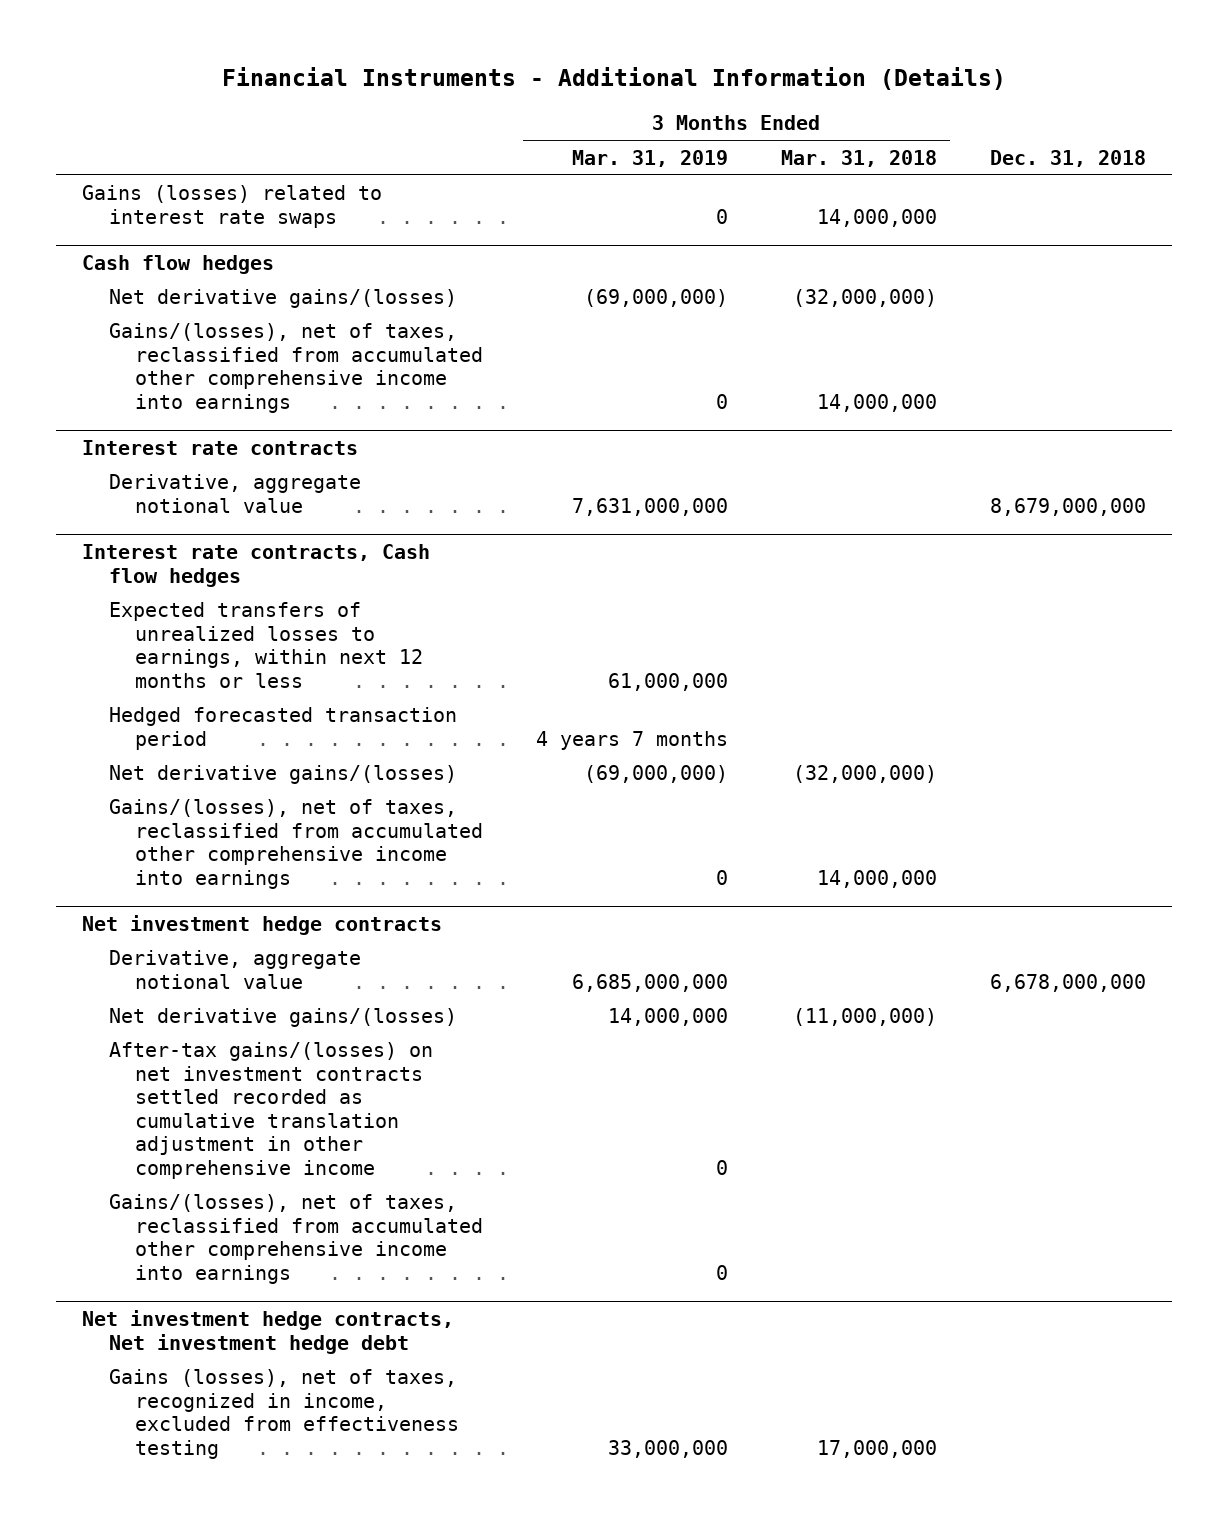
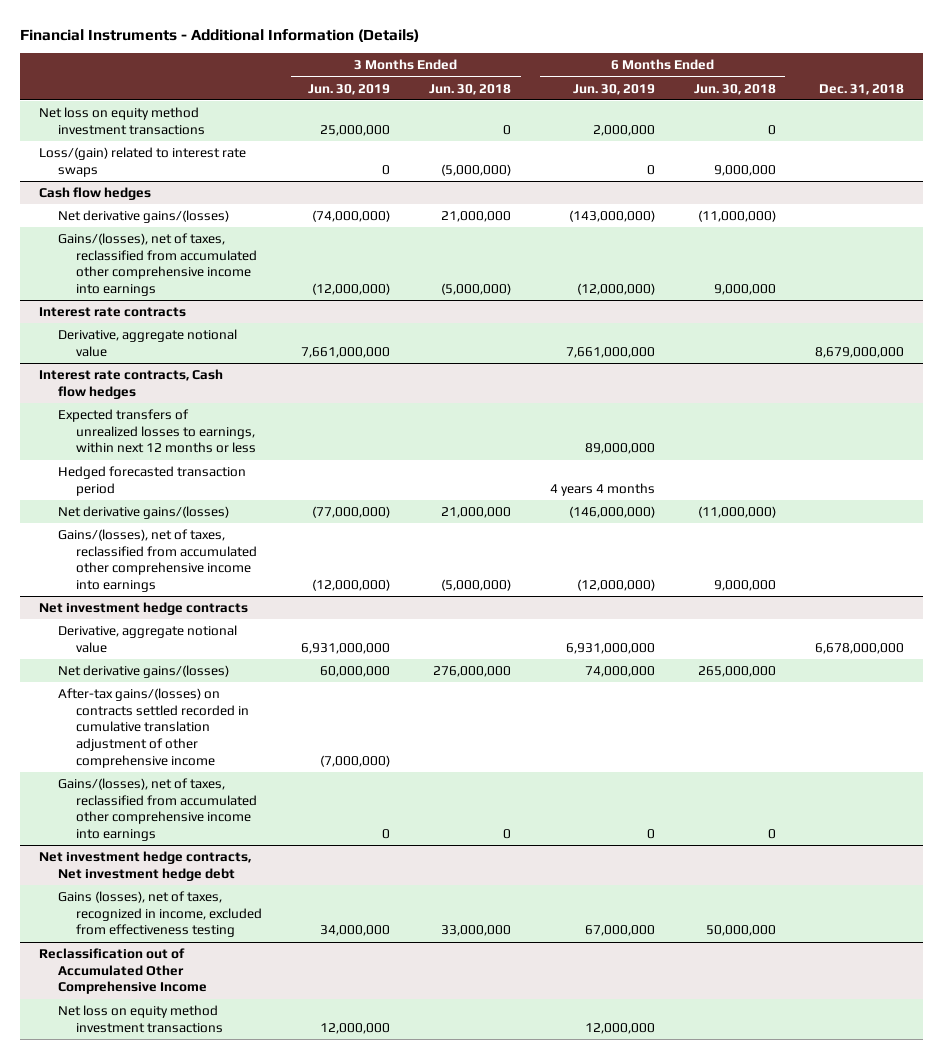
- | 3 Months Ended Mar. 31, 2019 | 3 Months Ended Mar. 31, 2018 | Dec. 31, 2018
+ | 3 Months Ended Jun. 30, 2019 | 3 Months Ended Jun. 30, 2018 | 6 Months Ended Jun. 30, 2019 | 6 Months Ended Jun. 30, 2018 | Dec. 31, 2018
- Gains (losses) related to interest rate swaps | 0 | 14,000,000 |
+ Net loss on equity method investment transactions | 25,000,000 | 0 | 2,000,000 | 0 |
+ Loss/(gain) related to interest rate swaps | 0 | (5,000,000) | 0 | 9,000,000 |
@ Net investment hedge contracts
- After-tax gains/(losses) on net investment contracts settled recorded as cumulative translation adjustment in other comprehensive income | 0 | |
+ After-tax gains/(losses) on contracts settled recorded in cumulative translation adjustment of other comprehensive income | (7,000,000) | | | |
+ Reclassification out of Accumulated Other Comprehensive Income
+ Net loss on equity method investment transactions | 12,000,000 | | 12,000,000 | |

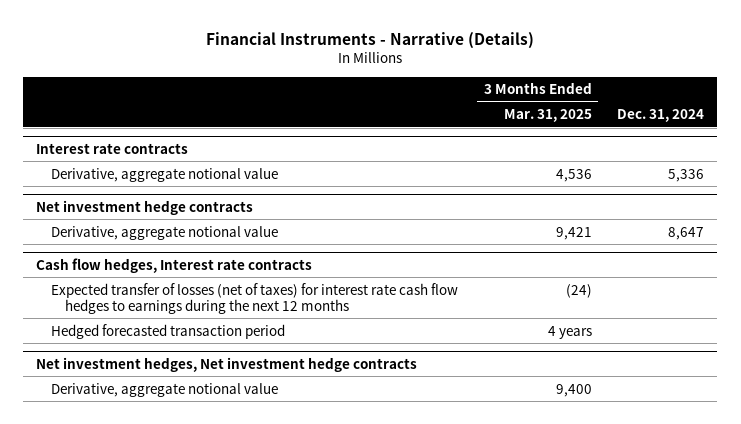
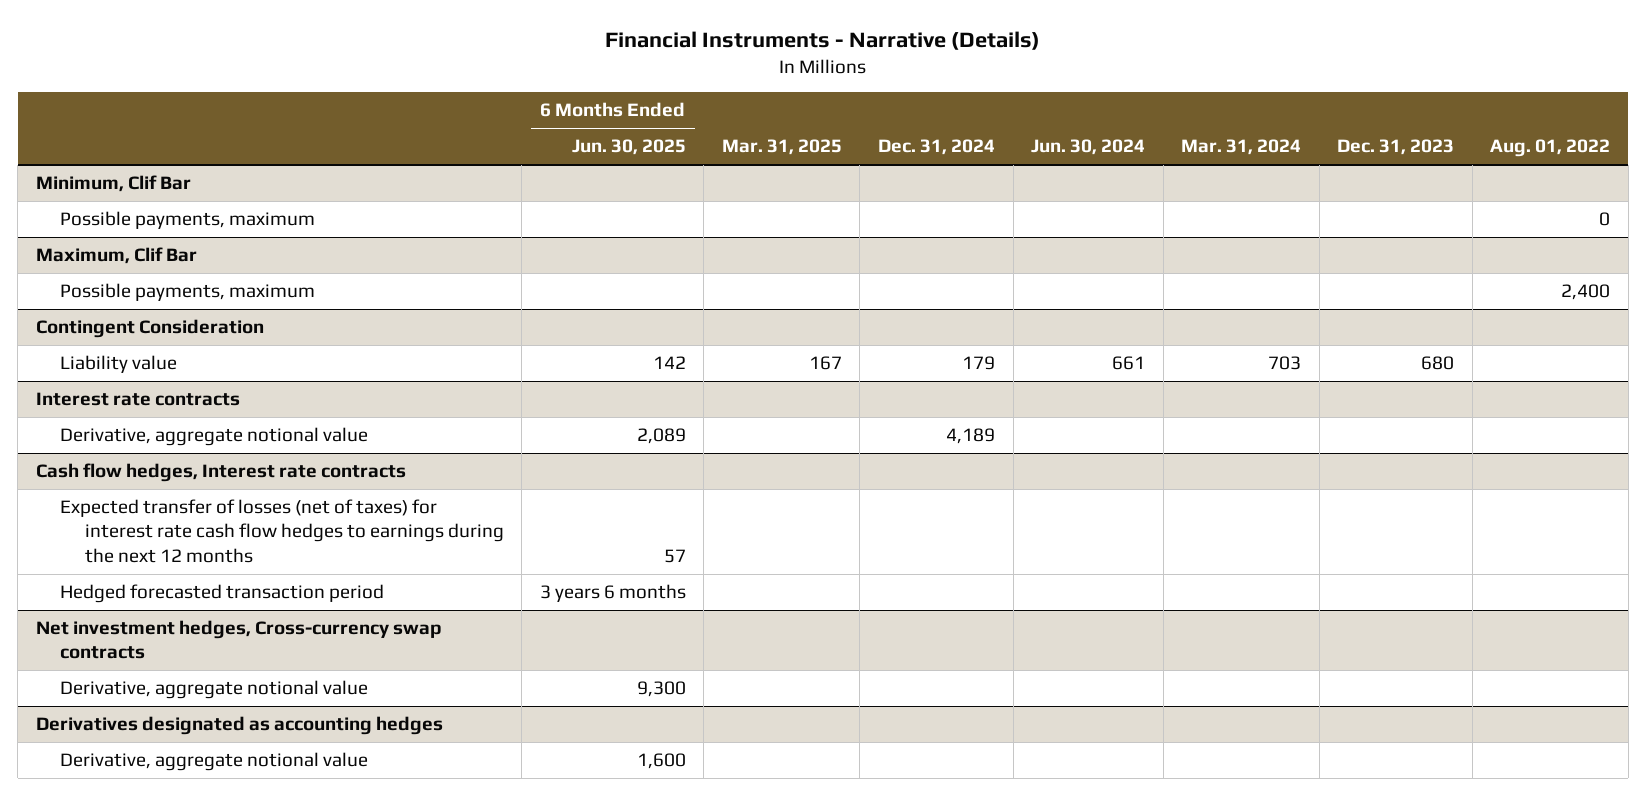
- | 3 Months Ended Mar. 31, 2025 | Dec. 31, 2024
+ | 6 Months Ended Jun. 30, 2025 | Mar. 31, 2025 | Dec. 31, 2024 | Jun. 30, 2024 | Mar. 31, 2024 | Dec. 31, 2023 | Aug. 01, 2022
+ Minimum, Clif Bar
+ Possible payments, maximum | | | | | | | 0
+ Maximum, Clif Bar
+ Possible payments, maximum | | | | | | | 2,400
+ Contingent Consideration
+ Liability value | 142 | 167 | 179 | 661 | 703 | 680 |
@ Interest rate contracts
- Derivative, aggregate notional value | 4,536 | 5,336
- Net investment hedge contracts
- Derivative, aggregate notional value | 9,421 | 8,647
@ Interest rate contracts
+ Derivative, aggregate notional value | 2,089 | | 4,189 | | | |
- Net investment hedges, Net investment hedge contracts
+ Net investment hedges, Cross-currency swap contracts
+ Derivatives designated as accounting hedges
+ Derivative, aggregate notional value | 1,600 | | | | | |

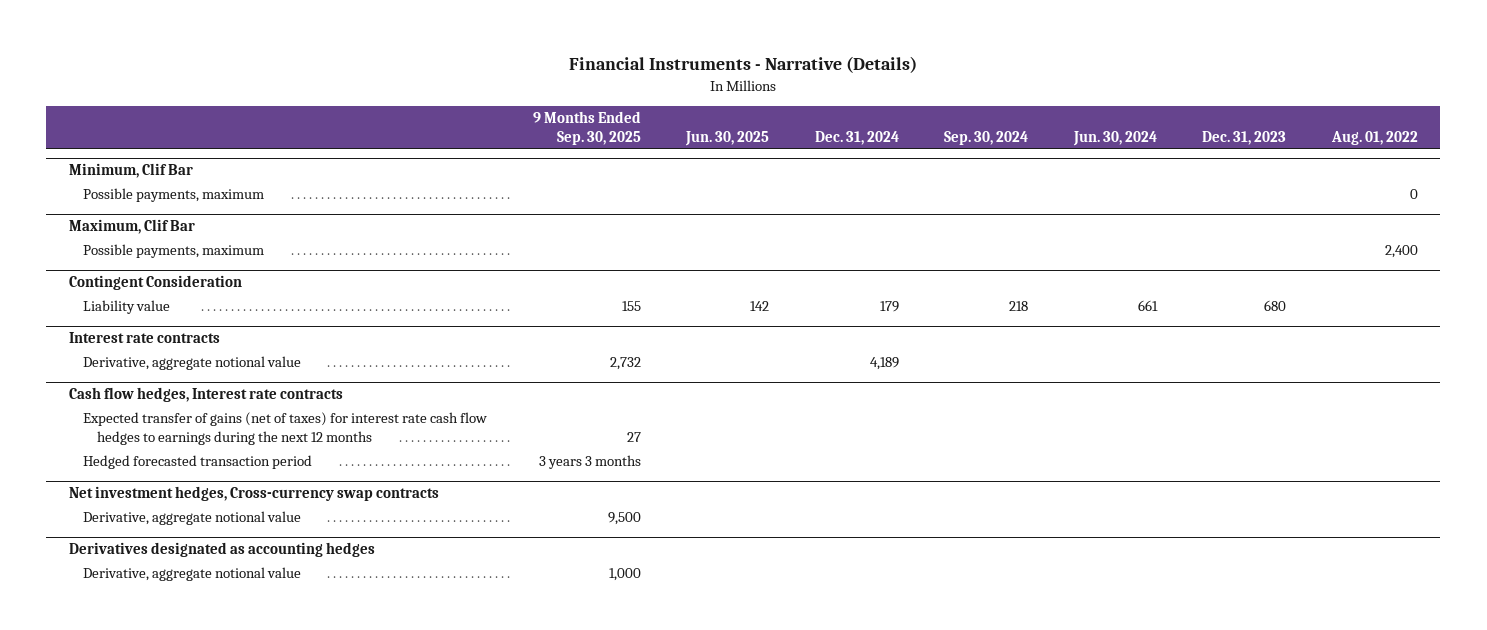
- | 6 Months Ended Jun. 30, 2025 | Mar. 31, 2025 | Dec. 31, 2024 | Jun. 30, 2024 | Mar. 31, 2024 | Dec. 31, 2023 | Aug. 01, 2022
+ | 9 Months Ended Sep. 30, 2025 | Jun. 30, 2025 | Dec. 31, 2024 | Sep. 30, 2024 | Jun. 30, 2024 | Dec. 31, 2023 | Aug. 01, 2022
@ Cash flow hedges, Interest rate contracts
- Expected transfer of losses (net of taxes) for interest rate cash flow hedges to earnings during the next 12 months | 57 | | | | | |
+ Expected transfer of gains (net of taxes) for interest rate cash flow hedges to earnings during the next 12 months | 27 | | | | | |

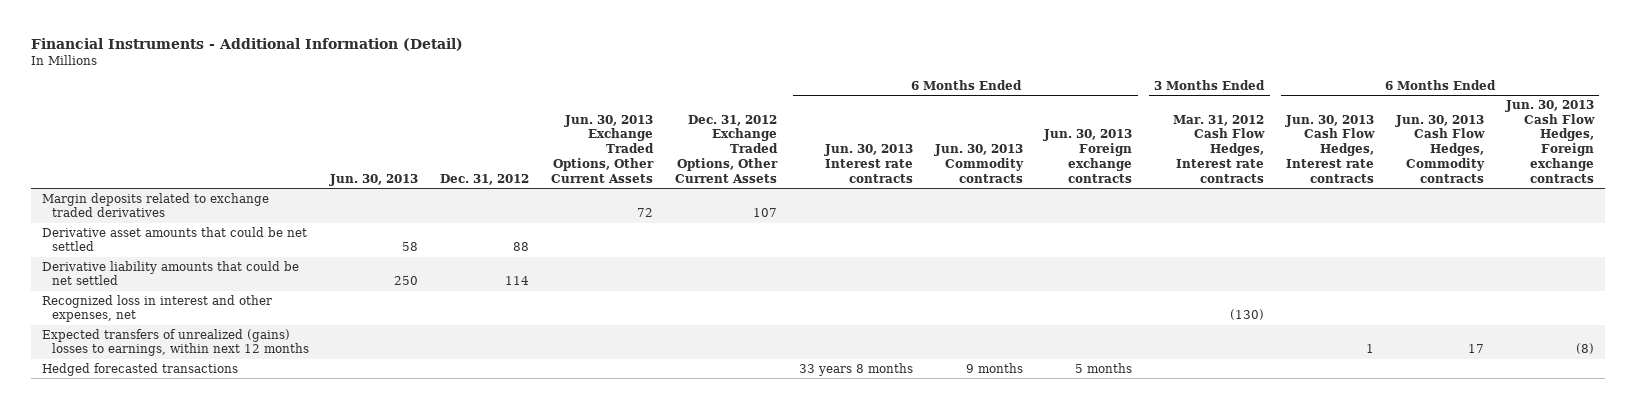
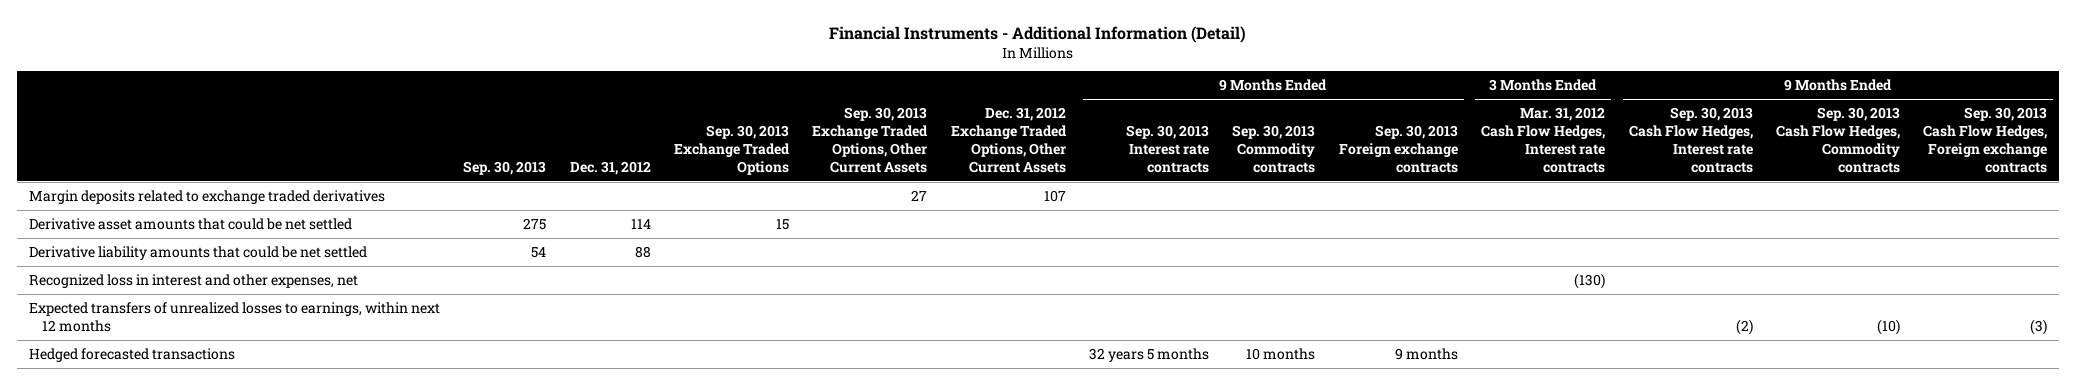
- | Jun. 30, 2013 | Dec. 31, 2012 | Jun. 30, 2013 Exchange Traded Options, Other Current Assets | Dec. 31, 2012 Exchange Traded Options, Other Current Assets | 6 Months Ended Jun. 30, 2013 Interest rate contracts | 6 Months Ended Jun. 30, 2013 Commodity contracts | 6 Months Ended Jun. 30, 2013 Foreign exchange contracts | 3 Months Ended Mar. 31, 2012 Cash Flow Hedges, Interest rate contracts | 6 Months Ended Jun. 30, 2013 Cash Flow Hedges, Interest rate contracts | 6 Months Ended Jun. 30, 2013 Cash Flow Hedges, Commodity contracts | 6 Months Ended Jun. 30, 2013 Cash Flow Hedges, Foreign exchange contracts
+ | Sep. 30, 2013 | Dec. 31, 2012 | Sep. 30, 2013 Exchange Traded Options | Sep. 30, 2013 Exchange Traded Options, Other Current Assets | Dec. 31, 2012 Exchange Traded Options, Other Current Assets | 9 Months Ended Sep. 30, 2013 Interest rate contracts | 9 Months Ended Sep. 30, 2013 Commodity contracts | 9 Months Ended Sep. 30, 2013 Foreign exchange contracts | 3 Months Ended Mar. 31, 2012 Cash Flow Hedges, Interest rate contracts | 9 Months Ended Sep. 30, 2013 Cash Flow Hedges, Interest rate contracts | 9 Months Ended Sep. 30, 2013 Cash Flow Hedges, Commodity contracts | 9 Months Ended Sep. 30, 2013 Cash Flow Hedges, Foreign exchange contracts
- Derivative asset amounts that could be net settled | 58 | 88 | | | | | | | | |
- Derivative liability amounts that could be net settled | 250 | 114 | | | | | | | | |
+ Derivative asset amounts that could be net settled | 275 | 114 | 15 | | | | | | | | |
+ Derivative liability amounts that could be net settled | 54 | 88 | | | | | | | | | |
- Expected transfers of unrealized (gains) losses to earnings, within next 12 months | | | | | | | | | 1 | 17 | (8)
+ Expected transfers of unrealized losses to earnings, within next 12 months | | | | | | | | | | (2) | (10) | (3)

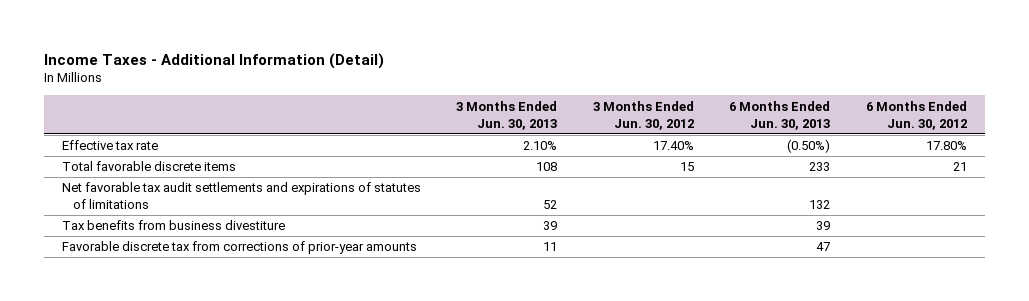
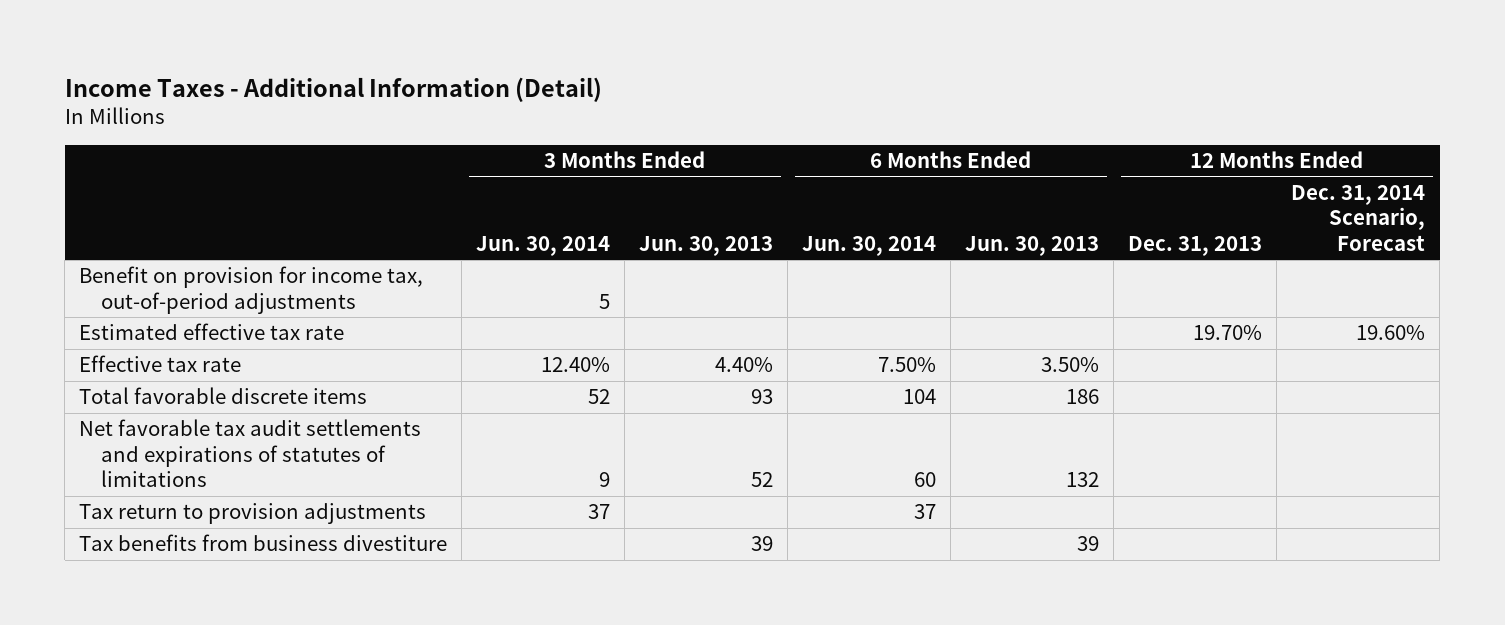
- | 3 Months Ended Jun. 30, 2013 | 3 Months Ended Jun. 30, 2012 | 6 Months Ended Jun. 30, 2013 | 6 Months Ended Jun. 30, 2012
+ | 3 Months Ended Jun. 30, 2014 | 3 Months Ended Jun. 30, 2013 | 6 Months Ended Jun. 30, 2014 | 6 Months Ended Jun. 30, 2013 | 12 Months Ended Dec. 31, 2013 | 12 Months Ended Dec. 31, 2014 Scenario, Forecast
- Effective tax rate | 2.10% | 17.40% | (0.50%) | 17.80%
- Total favorable discrete items | 108 | 15 | 233 | 21
+ Benefit on provision for income tax, out-of-period adjustments | 5 | | | | |
+ Estimated effective tax rate | | | | | 19.70% | 19.60%
+ Effective tax rate | 12.40% | 4.40% | 7.50% | 3.50% | |
+ Total favorable discrete items | 52 | 93 | 104 | 186 | |
+ Tax return to provision adjustments | 37 | | 37 | | |
- Favorable discrete tax from corrections of prior-year amounts | 11 | | 47 |

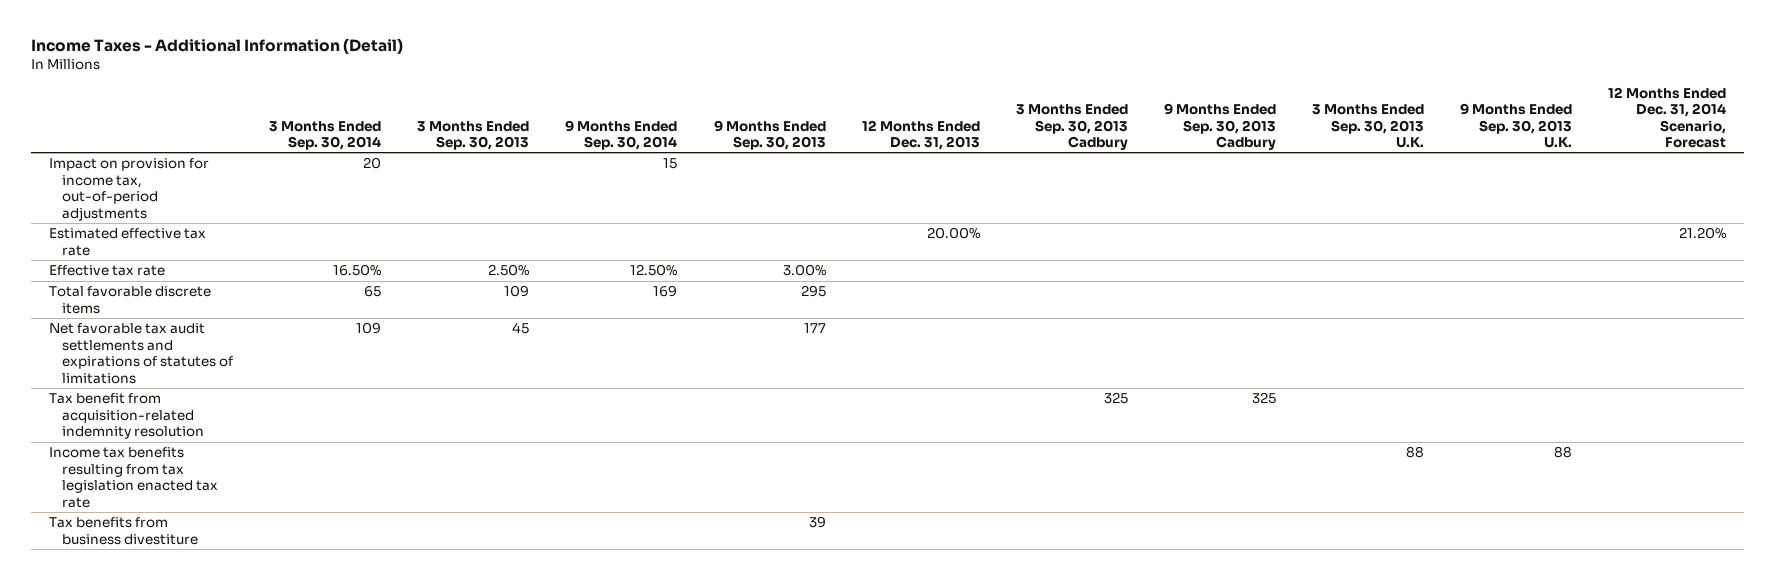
- | 3 Months Ended Jun. 30, 2014 | 3 Months Ended Jun. 30, 2013 | 6 Months Ended Jun. 30, 2014 | 6 Months Ended Jun. 30, 2013 | 12 Months Ended Dec. 31, 2013 | 12 Months Ended Dec. 31, 2014 Scenario, Forecast
+ | 3 Months Ended Sep. 30, 2014 | 3 Months Ended Sep. 30, 2013 | 9 Months Ended Sep. 30, 2014 | 9 Months Ended Sep. 30, 2013 | 12 Months Ended Dec. 31, 2013 | 3 Months Ended Sep. 30, 2013 Cadbury | 9 Months Ended Sep. 30, 2013 Cadbury | 3 Months Ended Sep. 30, 2013 U.K. | 9 Months Ended Sep. 30, 2013 U.K. | 12 Months Ended Dec. 31, 2014 Scenario, Forecast
- Benefit on provision for income tax, out-of-period adjustments | 5 | | | | |
- Estimated effective tax rate | | | | | 19.70% | 19.60%
+ Impact on provision for income tax, out-of-period adjustments | 20 | | 15 | | | | | | |
+ Estimated effective tax rate | | | | | 20.00% | | | | | 21.20%
- Tax return to provision adjustments | 37 | | 37 | | |
+ Tax benefit from acquisition-related indemnity resolution | | | | | | 325 | 325 | | |
+ Income tax benefits resulting from tax legislation enacted tax rate | | | | | | | | 88 | 88 |

